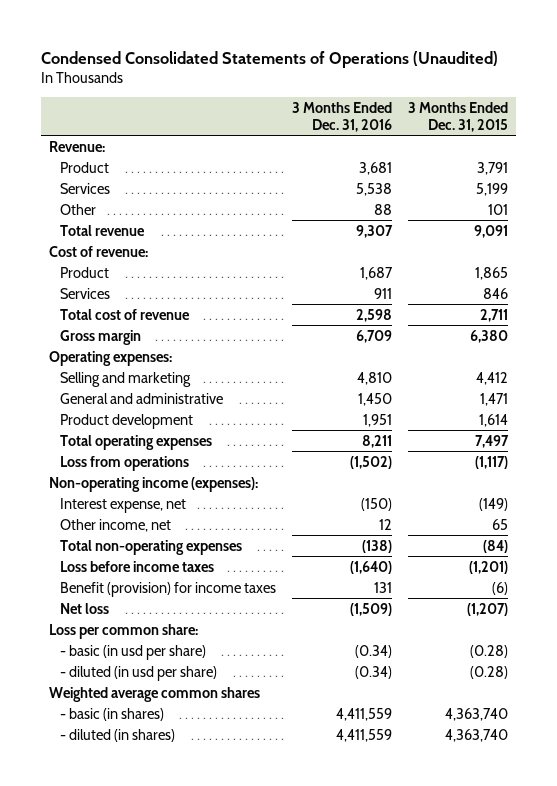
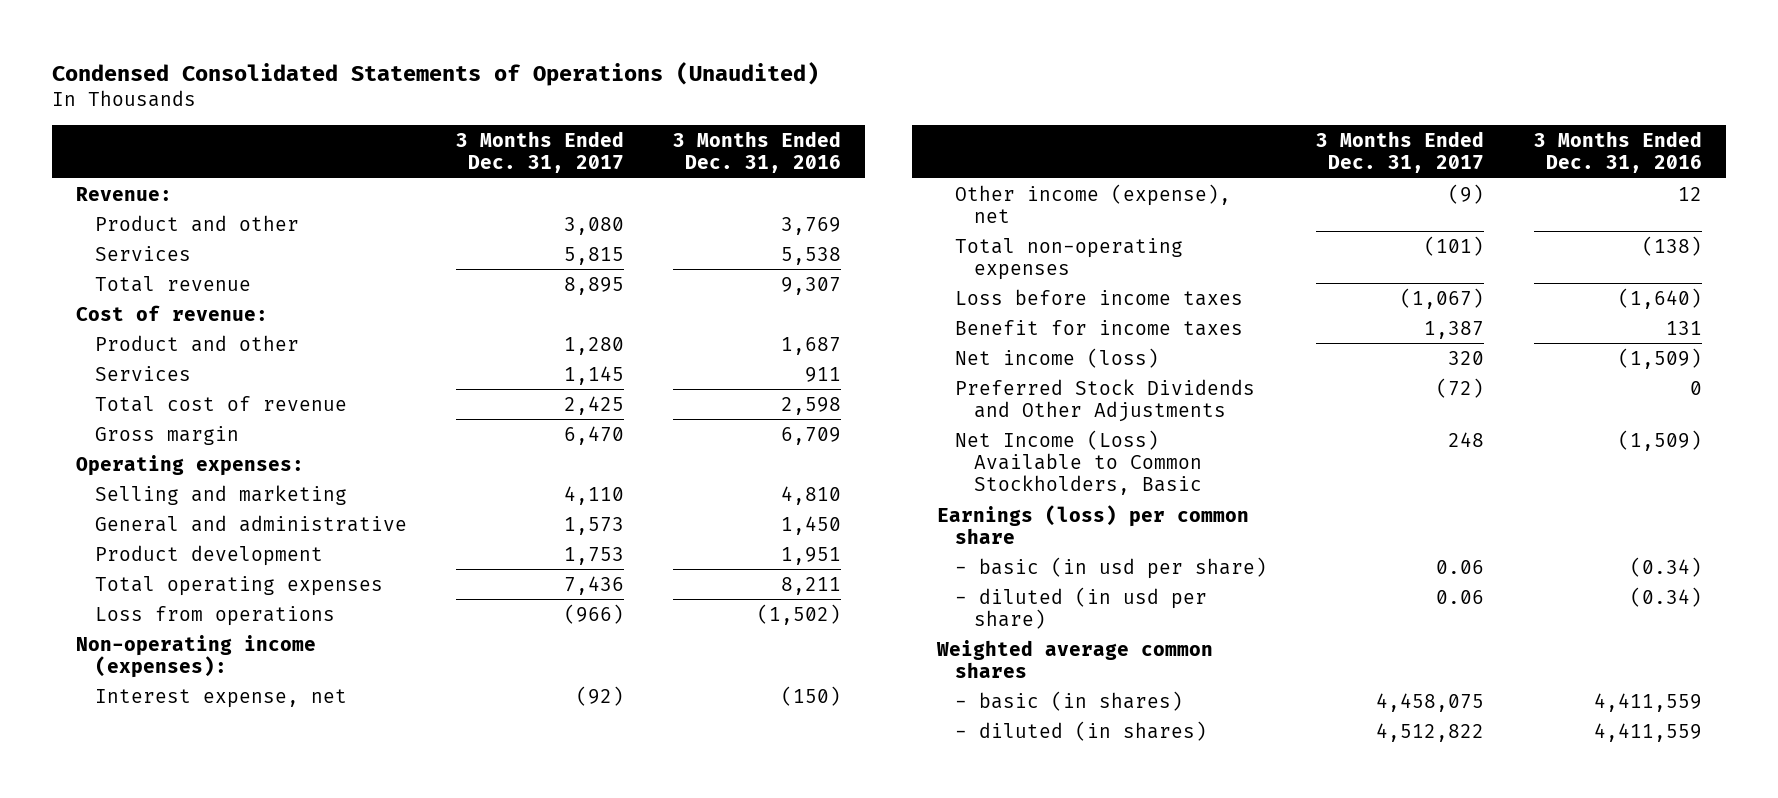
- | 3 Months Ended Dec. 31, 2016 | 3 Months Ended Dec. 31, 2015
+ | 3 Months Ended Dec. 31, 2017 | 3 Months Ended Dec. 31, 2016
- Product | 3,681 | 3,791
+ Product and other | 3,080 | 3,769
- Other | 88 | 101
- Product | 1,687 | 1,865
+ Product and other | 1,280 | 1,687
- Other income, net | 12 | 65
+ Other income (expense), net | (9) | 12
- Benefit (provision) for income taxes | 131 | (6)
- Net loss | (1,509) | (1,207)
- Loss per common share:
+ Benefit for income taxes | 1,387 | 131
+ Net income (loss) | 320 | (1,509)
+ Preferred Stock Dividends and Other Adjustments | (72) | 0
+ Net Income (Loss) Available to Common Stockholders, Basic | 248 | (1,509)
+ Earnings (loss) per common share

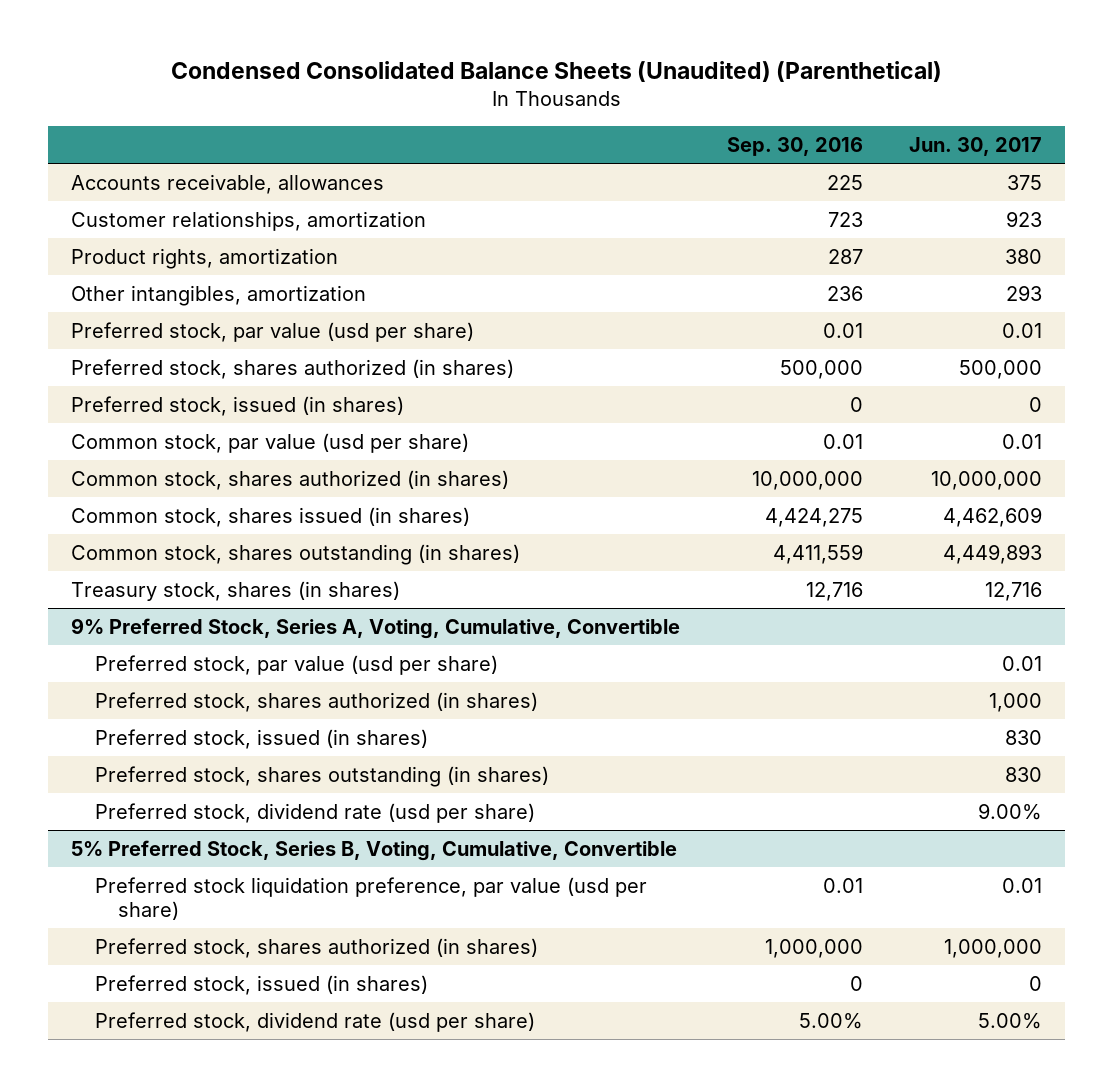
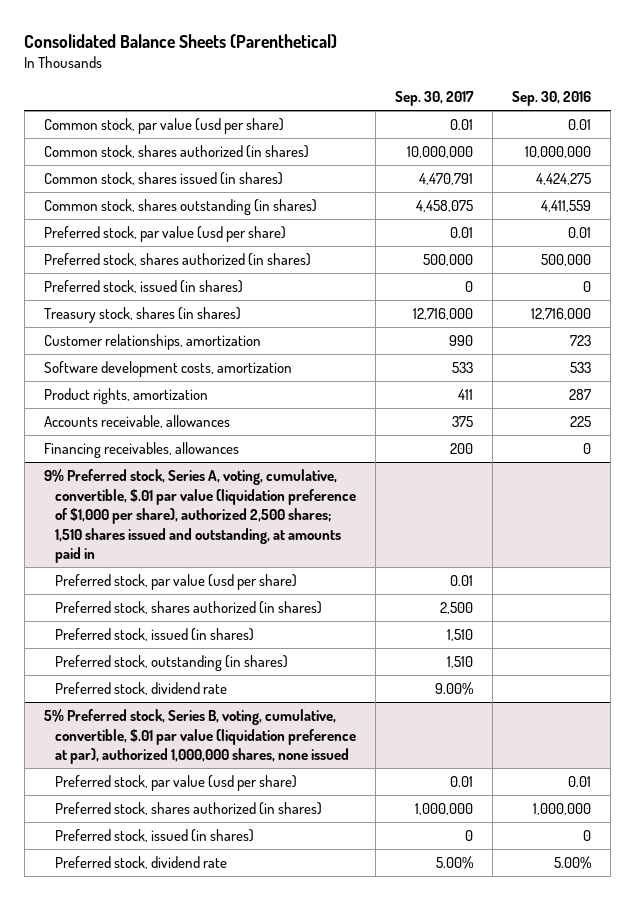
- Condensed Consolidated Balance Sheets (Unaudited) (Parenthetical)
+ Consolidated Balance Sheets (Parenthetical)
- | Sep. 30, 2016 | Jun. 30, 2017
+ | Sep. 30, 2017 | Sep. 30, 2016
- Other intangibles, amortization | 236 | 293
- Treasury stock, shares (in shares) | 12,716 | 12,716
- 9% Preferred Stock, Series A, Voting, Cumulative, Convertible
moved down: Preferred stock, par value (usd per share) | 0.01 | 0.01
moved down: Preferred stock, shares authorized (in shares) | 500,000 | 500,000
moved down: Preferred stock, issued (in shares) | 0 | 0
+ Treasury stock, shares (in shares) | 12,716,000 | 12,716,000
moved down: Customer relationships, amortization | 990 | 723
+ Software development costs, amortization | 533 | 533
moved down: Product rights, amortization | 411 | 287
moved down: Accounts receivable, allowances | 375 | 225
+ Financing receivables, allowances | 200 | 0
+ 9% Preferred stock, Series A, voting, cumulative, convertible, $.01 par value (liquidation preference of $1,000 per share), authorized 2,500 shares; 1,510 shares issued and outstanding, at amounts paid in
- Preferred stock, shares outstanding (in shares) | | 830
- Preferred stock, dividend rate (usd per share) | | 9.00%
- 5% Preferred Stock, Series B, Voting, Cumulative, Convertible
- Preferred stock liquidation preference, par value (usd per share) | 0.01 | 0.01
+ Preferred stock, outstanding (in shares) | 1,510 |
+ Preferred stock, dividend rate | 9.00% |
+ 5% Preferred stock, Series B, voting, cumulative, convertible, $.01 par value (liquidation preference at par), authorized 1,000,000 shares, none issued
+ Preferred stock, par value (usd per share) | 0.01 | 0.01
- Preferred stock, dividend rate (usd per share) | 5.00% | 5.00%
+ Preferred stock, dividend rate | 5.00% | 5.00%

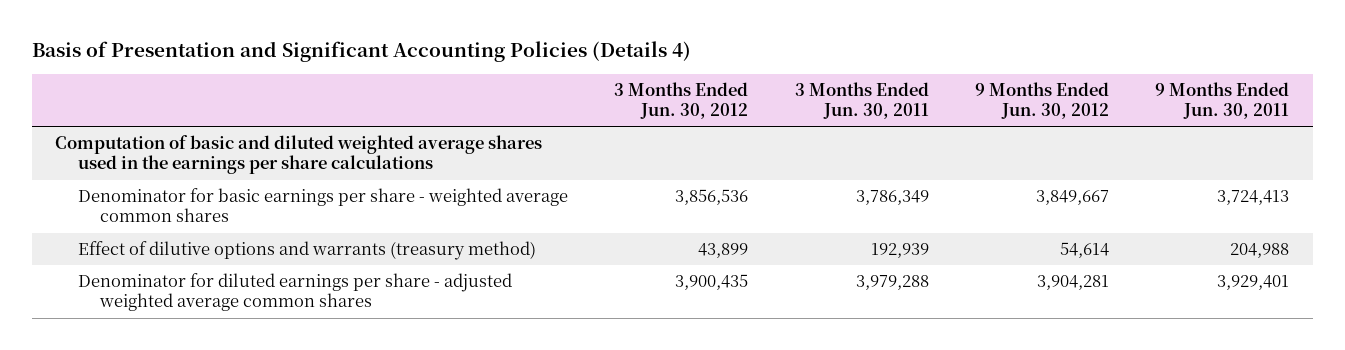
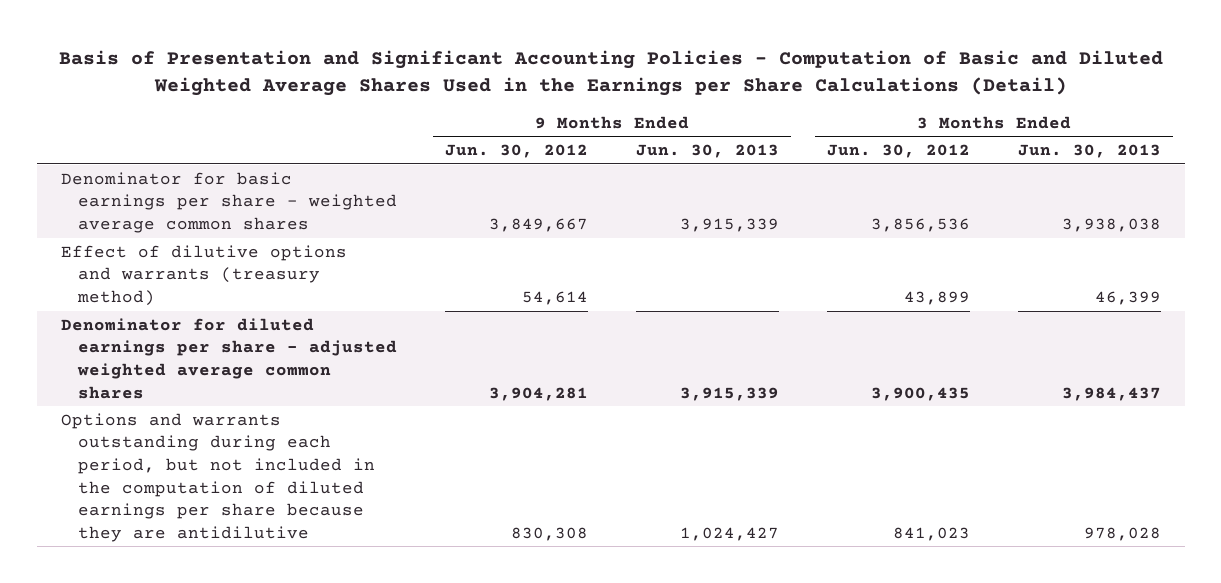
- Basis of Presentation and Significant Accounting Policies (Details 4)
+ Basis of Presentation and Significant Accounting Policies - Computation of Basic and Diluted Weighted Average Shares Used in the Earnings per Share Calculations (Detail)
- | 3 Months Ended Jun. 30, 2012 | 3 Months Ended Jun. 30, 2011 | 9 Months Ended Jun. 30, 2012 | 9 Months Ended Jun. 30, 2011
+ | 9 Months Ended Jun. 30, 2012 | 9 Months Ended Jun. 30, 2013 | 3 Months Ended Jun. 30, 2012 | 3 Months Ended Jun. 30, 2013
- Computation of basic and diluted weighted average shares used in the earnings per share calculations
+ Options and warrants outstanding during each period, but not included in the computation of diluted earnings per share because they are antidilutive | 830,308 | 1,024,427 | 841,023 | 978,028

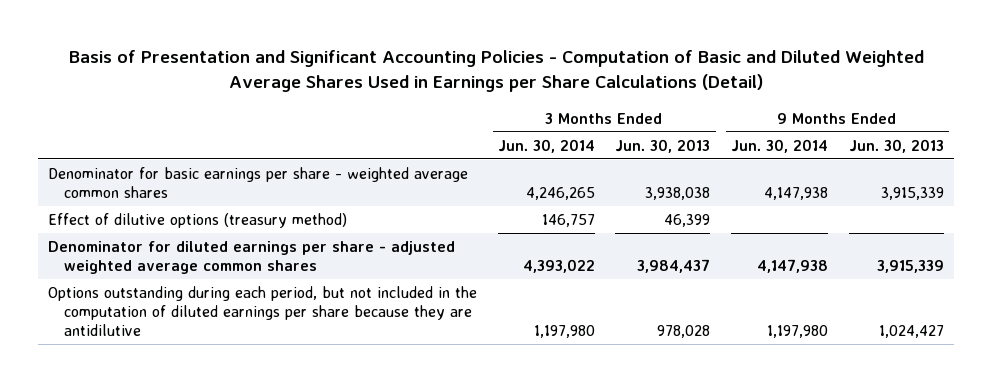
- Basis of Presentation and Significant Accounting Policies - Computation of Basic and Diluted Weighted Average Shares Used in the Earnings per Share Calculations (Detail)
+ Basis of Presentation and Significant Accounting Policies - Computation of Basic and Diluted Weighted Average Shares Used in Earnings per Share Calculations (Detail)
- | 9 Months Ended Jun. 30, 2012 | 9 Months Ended Jun. 30, 2013 | 3 Months Ended Jun. 30, 2012 | 3 Months Ended Jun. 30, 2013
+ | 3 Months Ended Jun. 30, 2014 | 3 Months Ended Jun. 30, 2013 | 9 Months Ended Jun. 30, 2014 | 9 Months Ended Jun. 30, 2013
- Effect of dilutive options and warrants (treasury method) | 54,614 | | 43,899 | 46,399
+ Effect of dilutive options (treasury method) | 146,757 | 46,399 | |
- Options and warrants outstanding during each period, but not included in the computation of diluted earnings per share because they are antidilutive | 830,308 | 1,024,427 | 841,023 | 978,028
+ Options outstanding during each period, but not included in the computation of diluted earnings per share because they are antidilutive | 1,197,980 | 978,028 | 1,197,980 | 1,024,427

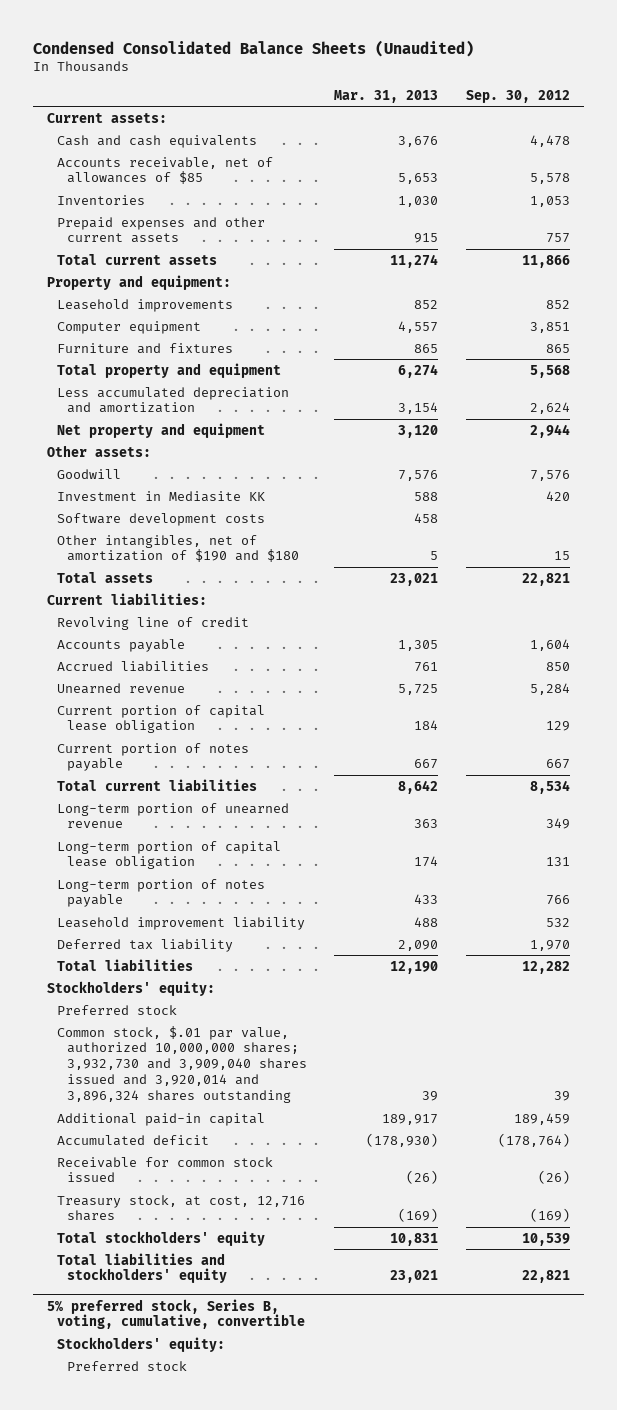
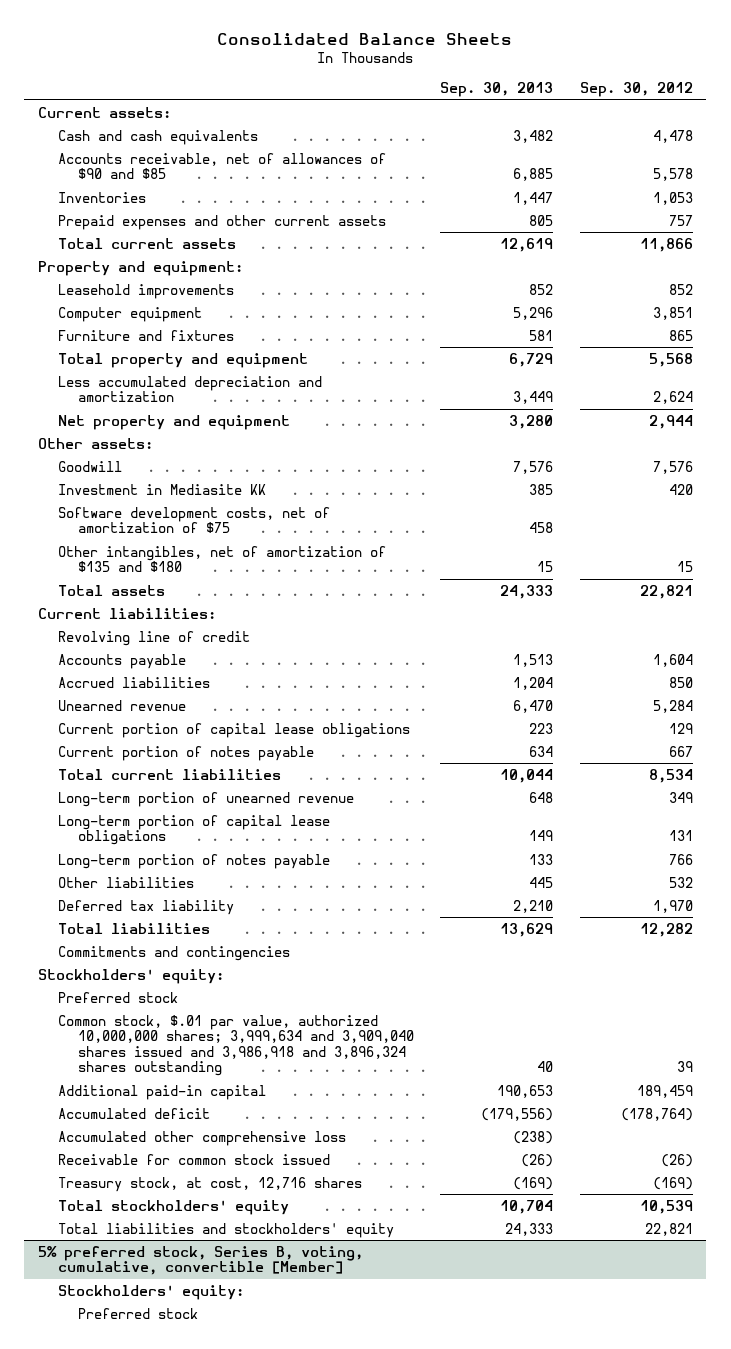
- Condensed Consolidated Balance Sheets (Unaudited)
+ Consolidated Balance Sheets
- | Mar. 31, 2013 | Sep. 30, 2012
+ | Sep. 30, 2013 | Sep. 30, 2012
- Accounts receivable, net of allowances of $85 | 5,653 | 5,578
+ Accounts receivable, net of allowances of $90 and $85 | 6,885 | 5,578
- Software development costs | 458 |
- Other intangibles, net of amortization of $190 and $180 | 5 | 15
+ Software development costs, net of amortization of $75 | 458 |
+ Other intangibles, net of amortization of $135 and $180 | 15 | 15
- Current portion of capital lease obligation | 184 | 129
+ Current portion of capital lease obligations | 223 | 129
- Long-term portion of capital lease obligation | 174 | 131
+ Long-term portion of capital lease obligations | 149 | 131
- Leasehold improvement liability | 488 | 532
+ Other liabilities | 445 | 532
+ Commitments and contingencies
- Common stock, $.01 par value, authorized 10,000,000 shares; 3,932,730 and 3,909,040 shares issued and 3,920,014 and 3,896,324 shares outstanding | 39 | 39
+ Common stock, $.01 par value, authorized 10,000,000 shares; 3,999,634 and 3,909,040 shares issued and 3,986,918 and 3,896,324 shares outstanding | 40 | 39
+ Accumulated other comprehensive loss | (238) |
- 5% preferred stock, Series B, voting, cumulative, convertible
+ 5% preferred stock, Series B, voting, cumulative, convertible [Member]

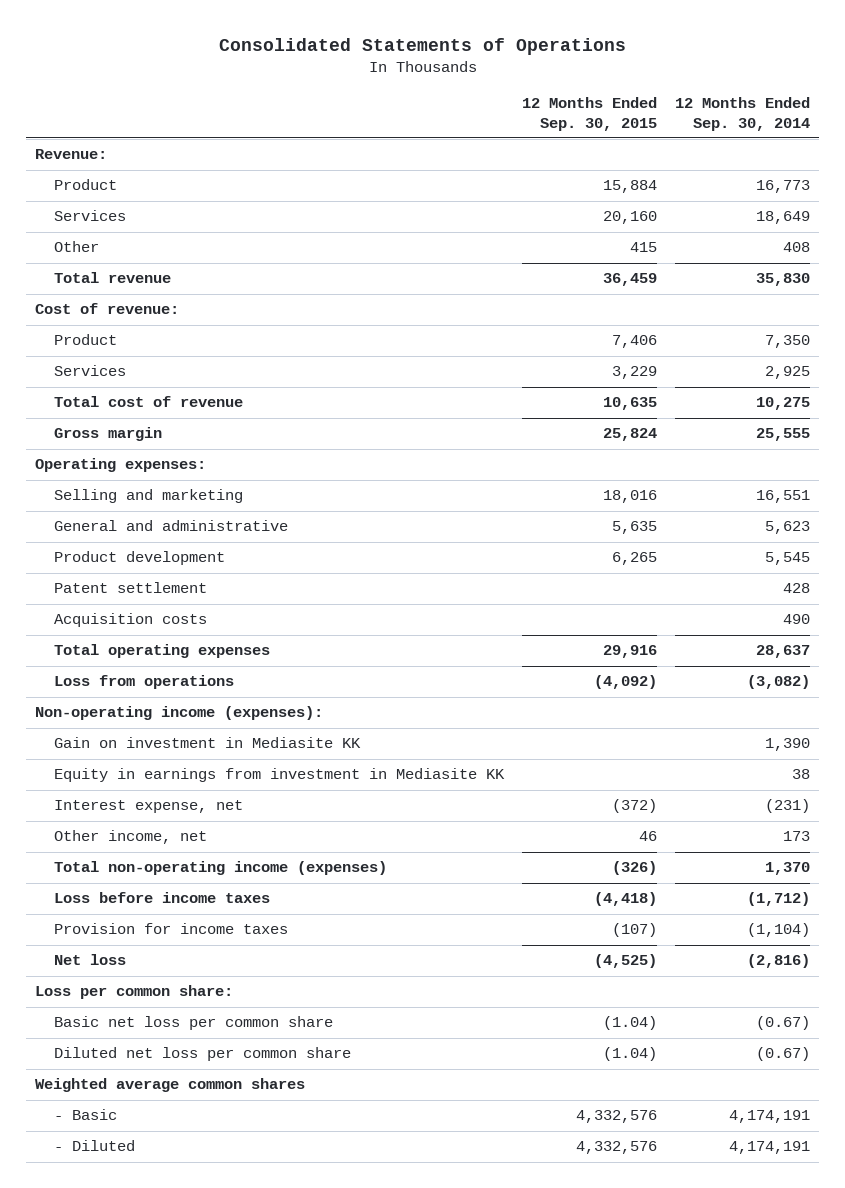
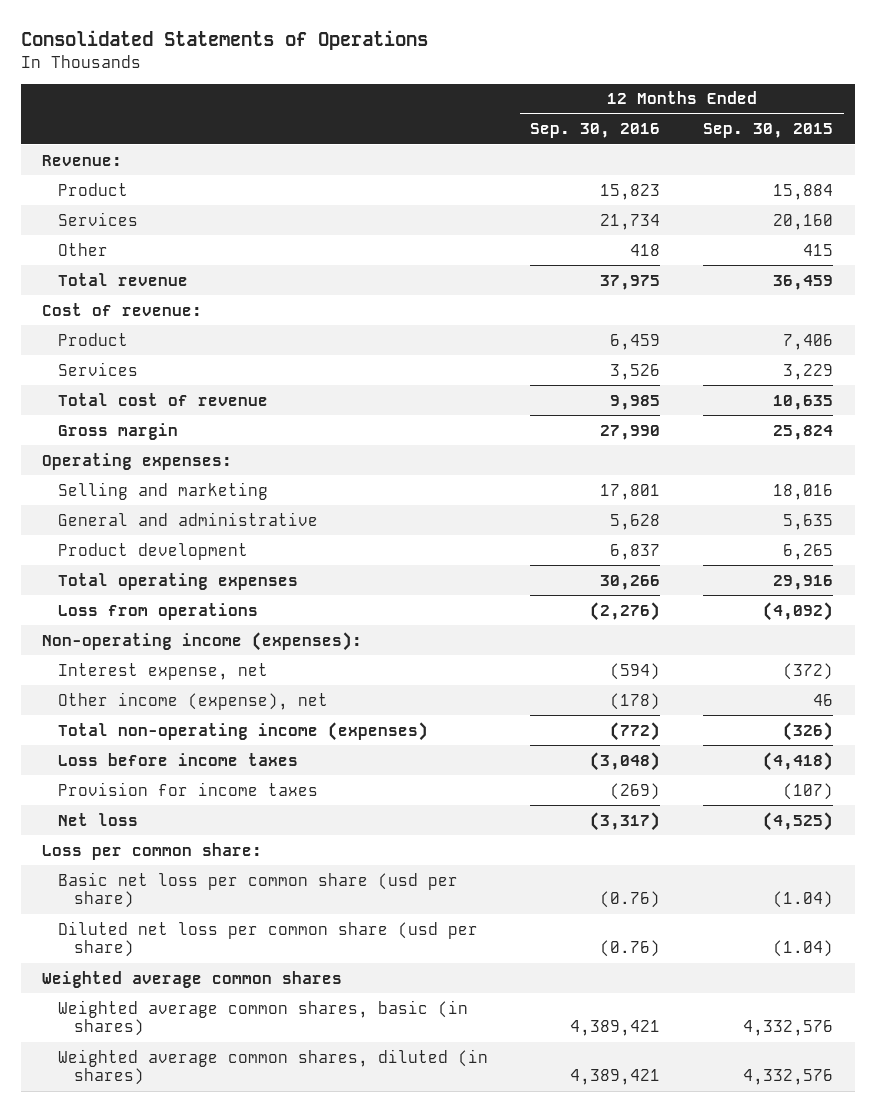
- | 12 Months Ended Sep. 30, 2015 | 12 Months Ended Sep. 30, 2014
+ | 12 Months Ended Sep. 30, 2016 | 12 Months Ended Sep. 30, 2015
- Patent settlement | | 428
- Acquisition costs | | 490
- Gain on investment in Mediasite KK | | 1,390
- Equity in earnings from investment in Mediasite KK | | 38
- Other income, net | 46 | 173
+ Other income (expense), net | (178) | 46
- Basic net loss per common share | (1.04) | (0.67)
- Diluted net loss per common share | (1.04) | (0.67)
+ Basic net loss per common share (usd per share) | (0.76) | (1.04)
+ Diluted net loss per common share (usd per share) | (0.76) | (1.04)
- - Basic | 4,332,576 | 4,174,191
- - Diluted | 4,332,576 | 4,174,191
+ Weighted average common shares, basic (in shares) | 4,389,421 | 4,332,576
+ Weighted average common shares, diluted (in shares) | 4,389,421 | 4,332,576

